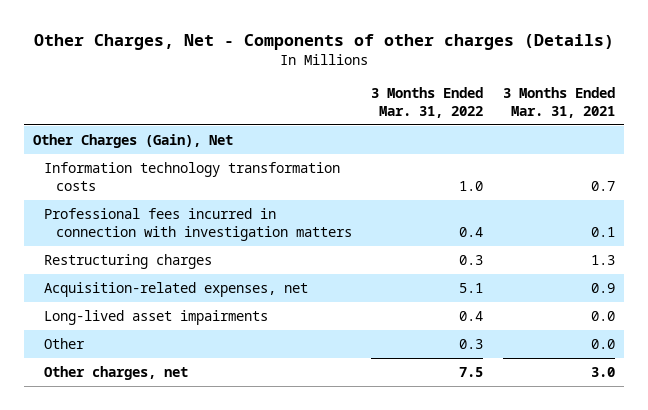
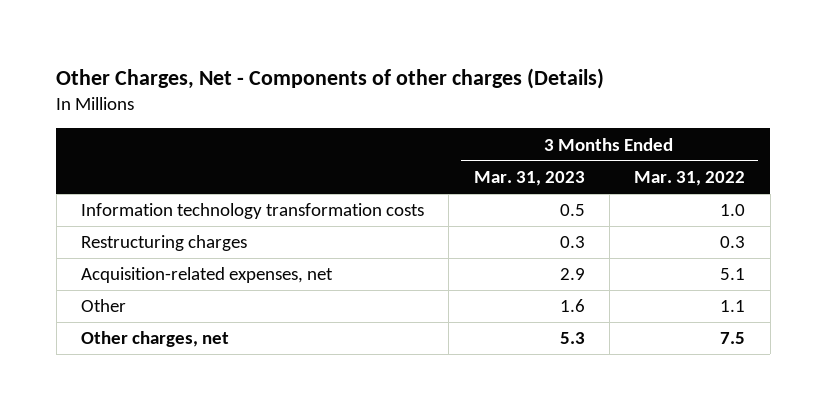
- | 3 Months Ended Mar. 31, 2022 | 3 Months Ended Mar. 31, 2021
+ | 3 Months Ended Mar. 31, 2023 | 3 Months Ended Mar. 31, 2022
- Other Charges (Gain), Net
- Professional fees incurred in connection with investigation matters | 0.4 | 0.1
- Long-lived asset impairments | 0.4 | 0.0
- Other | 0.3 | 0.0
+ Other | 1.6 | 1.1

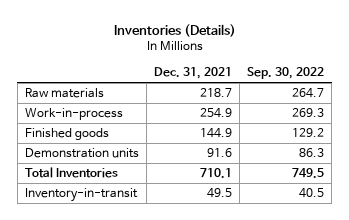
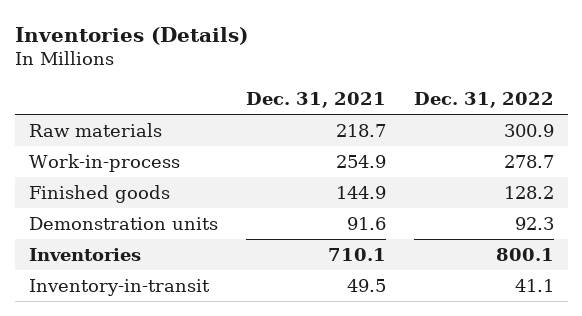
- | Dec. 31, 2021 | Sep. 30, 2022
+ | Dec. 31, 2021 | Dec. 31, 2022
- Total Inventories | 710.1 | 749.5
+ Inventories | 710.1 | 800.1

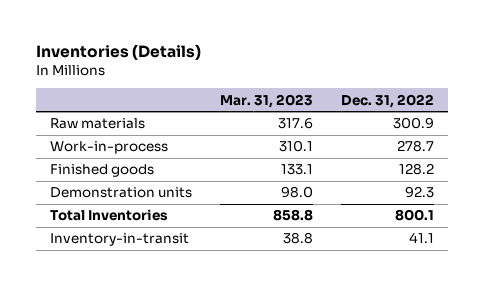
- | Dec. 31, 2021 | Dec. 31, 2022
+ | Mar. 31, 2023 | Dec. 31, 2022
- Inventories | 710.1 | 800.1
+ Total Inventories | 858.8 | 800.1

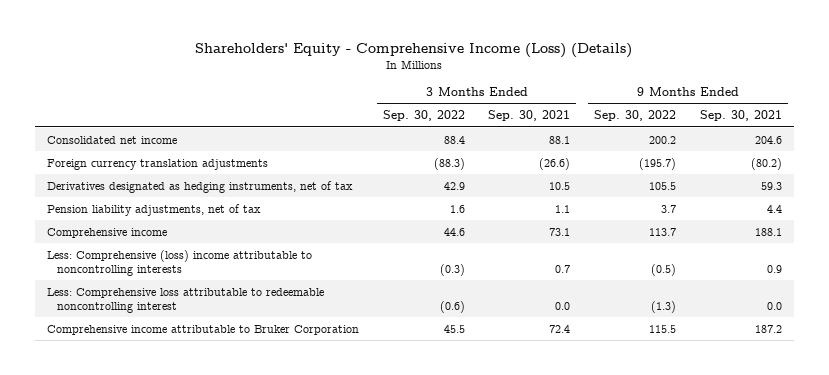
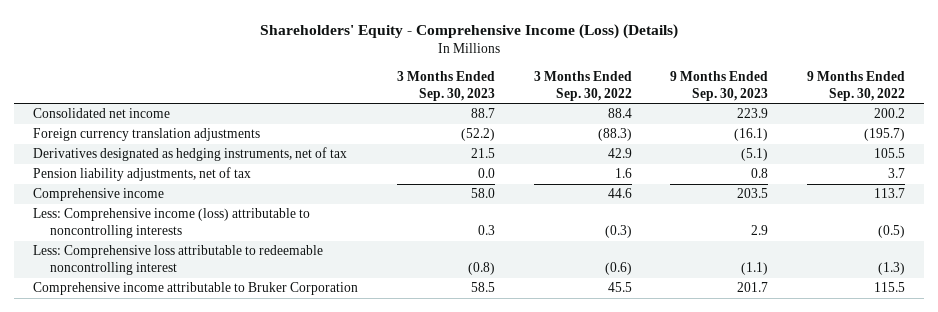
- | 3 Months Ended Sep. 30, 2022 | 3 Months Ended Sep. 30, 2021 | 9 Months Ended Sep. 30, 2022 | 9 Months Ended Sep. 30, 2021
+ | 3 Months Ended Sep. 30, 2023 | 3 Months Ended Sep. 30, 2022 | 9 Months Ended Sep. 30, 2023 | 9 Months Ended Sep. 30, 2022
- Less: Comprehensive (loss) income attributable to noncontrolling interests | (0.3) | 0.7 | (0.5) | 0.9
+ Less: Comprehensive income (loss) attributable to noncontrolling interests | 0.3 | (0.3) | 2.9 | (0.5)

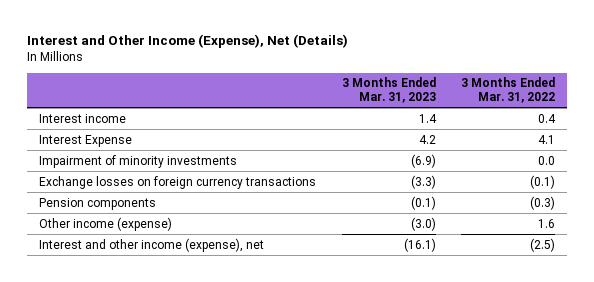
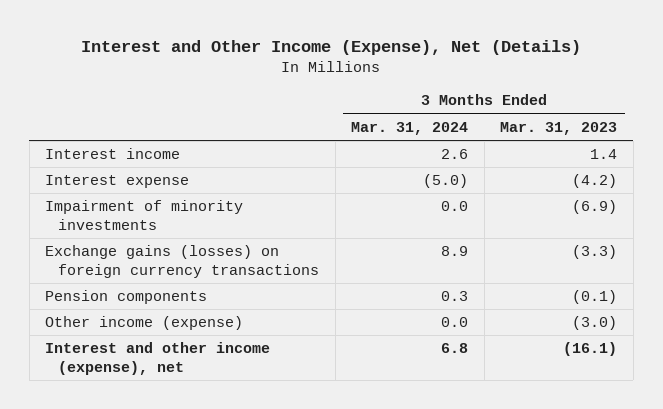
- | 3 Months Ended Mar. 31, 2023 | 3 Months Ended Mar. 31, 2022
+ | 3 Months Ended Mar. 31, 2024 | 3 Months Ended Mar. 31, 2023
- Interest Expense | 4.2 | 4.1
+ Interest expense | (5.0) | (4.2)
- Exchange losses on foreign currency transactions | (3.3) | (0.1)
+ Exchange gains (losses) on foreign currency transactions | 8.9 | (3.3)

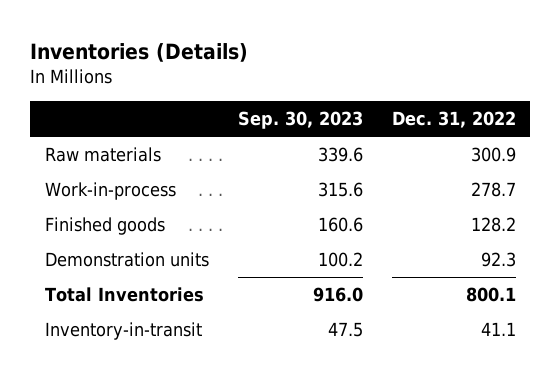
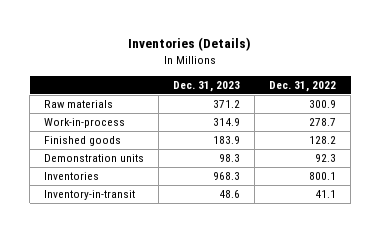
- | Sep. 30, 2023 | Dec. 31, 2022
+ | Dec. 31, 2023 | Dec. 31, 2022
- Total Inventories | 916.0 | 800.1
+ Inventories | 968.3 | 800.1

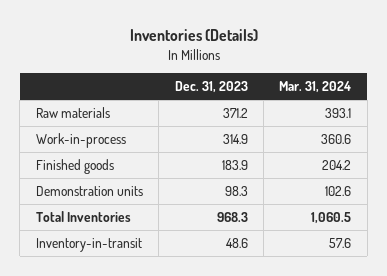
- | Dec. 31, 2023 | Dec. 31, 2022
+ | Dec. 31, 2023 | Mar. 31, 2024
- Inventories | 968.3 | 800.1
+ Total Inventories | 968.3 | 1,060.5

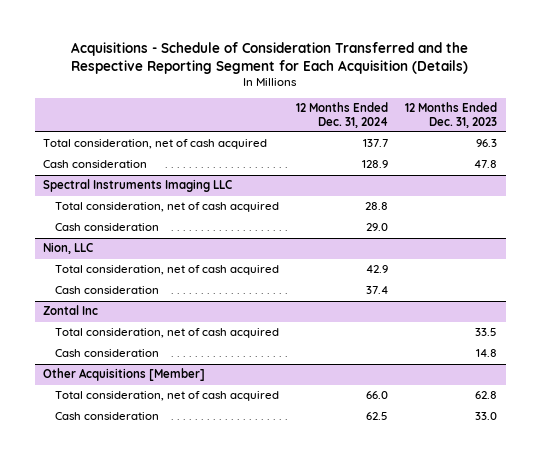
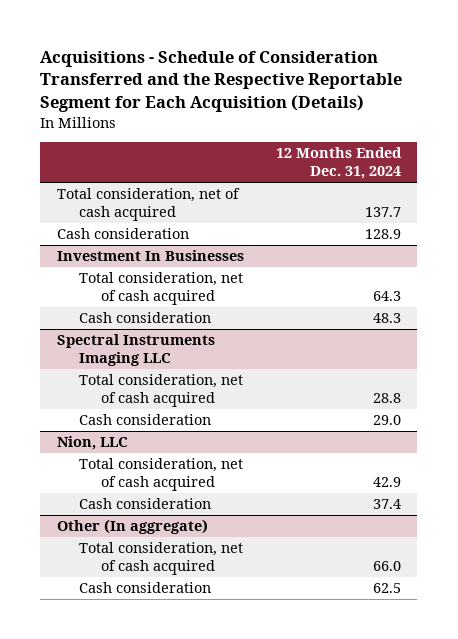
- Acquisitions - Schedule of Consideration Transferred and the Respective Reporting Segment for Each Acquisition (Details)
+ Acquisitions - Schedule of Consideration Transferred and the Respective Reportable Segment for Each Acquisition (Details)
- | 12 Months Ended Dec. 31, 2024 | 12 Months Ended Dec. 31, 2023
+ | 12 Months Ended Dec. 31, 2024
+ Investment In Businesses
+ Total consideration, net of cash acquired | 64.3
+ Cash consideration | 48.3
- Zontal Inc
- Total consideration, net of cash acquired | | 33.5
- Cash consideration | | 14.8
- Other Acquisitions [Member]
+ Other (In aggregate)

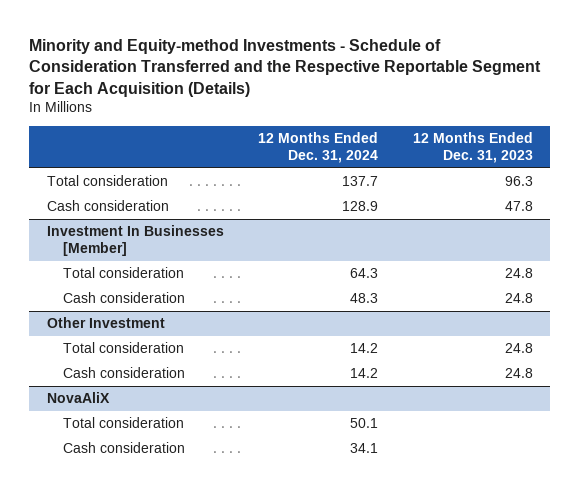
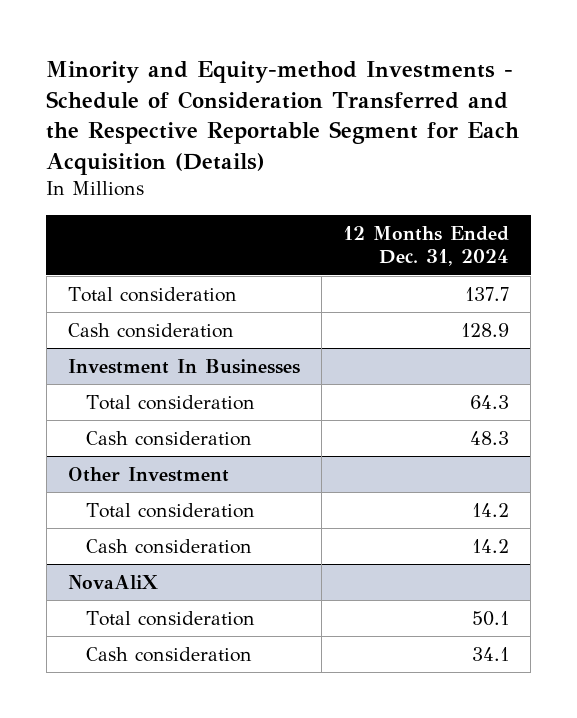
- | 12 Months Ended Dec. 31, 2024 | 12 Months Ended Dec. 31, 2023
+ | 12 Months Ended Dec. 31, 2024
- Investment In Businesses [Member]
+ Investment In Businesses

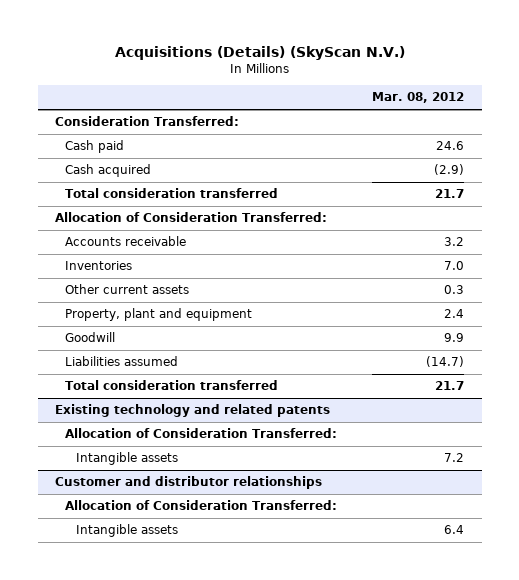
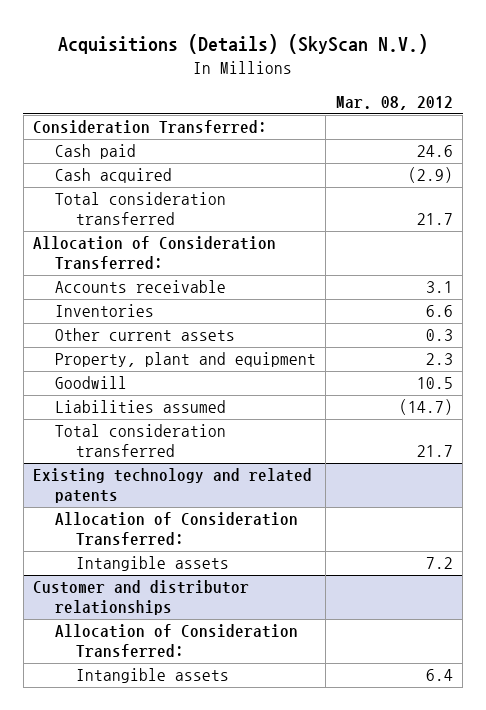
- Accounts receivable | 3.2
- Inventories | 7.0
+ Accounts receivable | 3.1
+ Inventories | 6.6
- Property, plant and equipment | 2.4
- Goodwill | 9.9
+ Property, plant and equipment | 2.3
+ Goodwill | 10.5

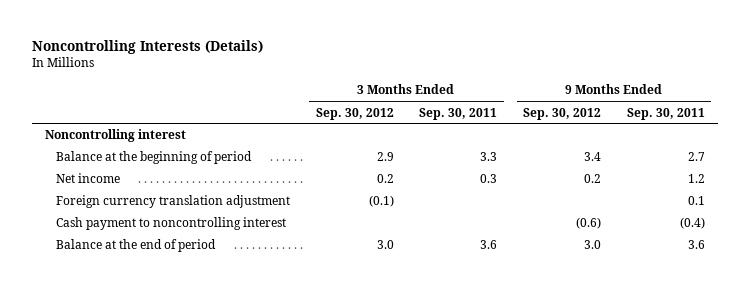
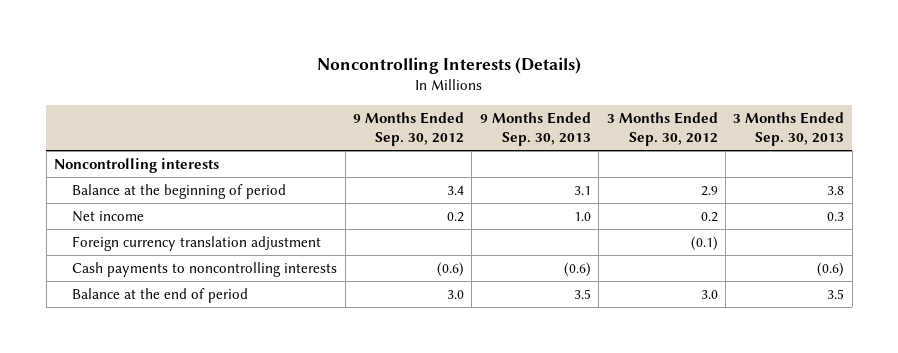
- | 3 Months Ended Sep. 30, 2012 | 3 Months Ended Sep. 30, 2011 | 9 Months Ended Sep. 30, 2012 | 9 Months Ended Sep. 30, 2011
+ | 9 Months Ended Sep. 30, 2012 | 9 Months Ended Sep. 30, 2013 | 3 Months Ended Sep. 30, 2012 | 3 Months Ended Sep. 30, 2013
- Noncontrolling interest
+ Noncontrolling interests
- Cash payment to noncontrolling interest | | | (0.6) | (0.4)
+ Cash payments to noncontrolling interests | (0.6) | (0.6) | | (0.6)

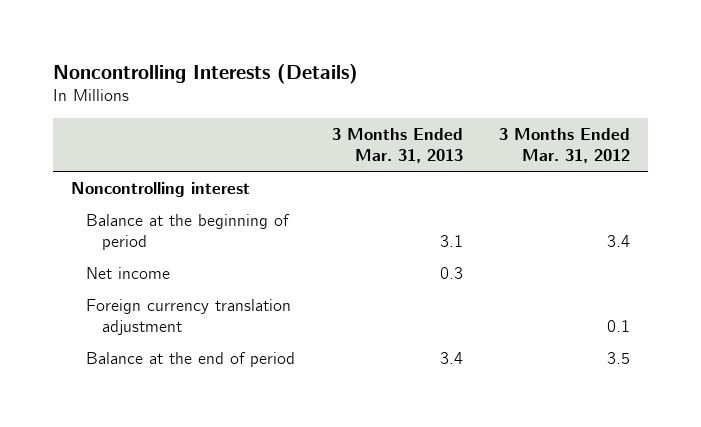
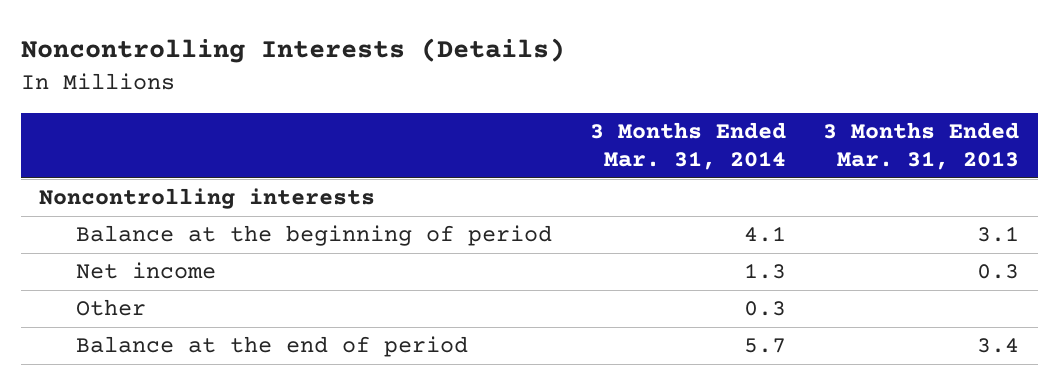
- | 3 Months Ended Mar. 31, 2013 | 3 Months Ended Mar. 31, 2012
+ | 3 Months Ended Mar. 31, 2014 | 3 Months Ended Mar. 31, 2013
- Noncontrolling interest
+ Noncontrolling interests
- Foreign currency translation adjustment | | 0.1
+ Other | 0.3 |

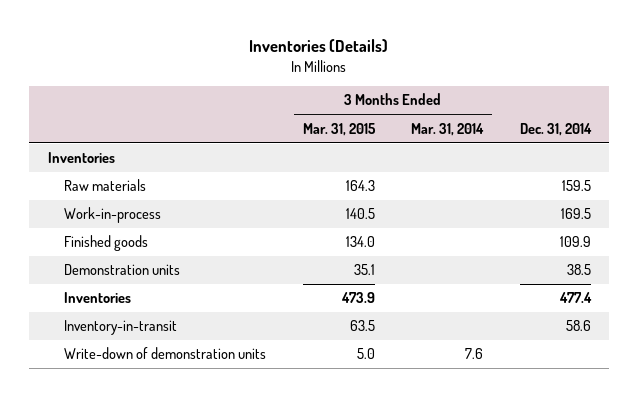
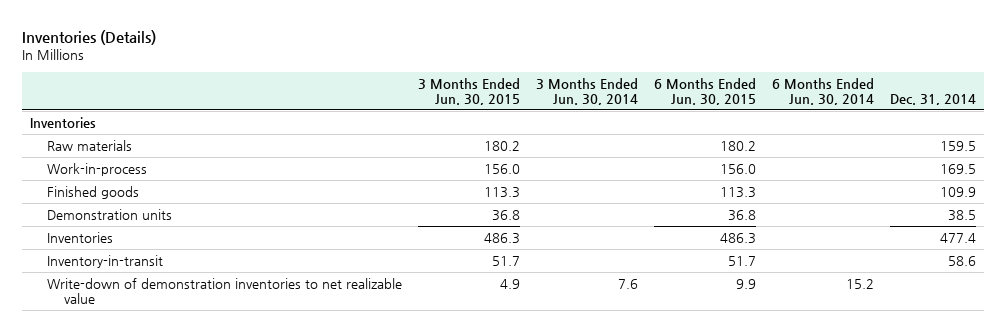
- | 3 Months Ended Mar. 31, 2015 | 3 Months Ended Mar. 31, 2014 | Dec. 31, 2014
+ | 3 Months Ended Jun. 30, 2015 | 3 Months Ended Jun. 30, 2014 | 6 Months Ended Jun. 30, 2015 | 6 Months Ended Jun. 30, 2014 | Dec. 31, 2014
- Write-down of demonstration units | 5.0 | 7.6 |
+ Write-down of demonstration inventories to net realizable value | 4.9 | 7.6 | 9.9 | 15.2 |

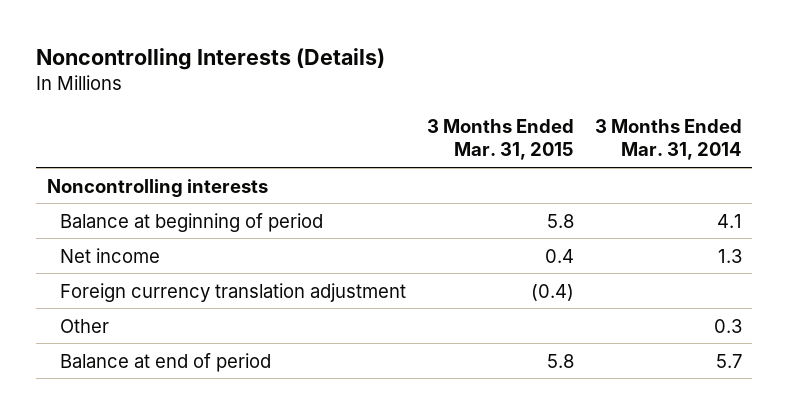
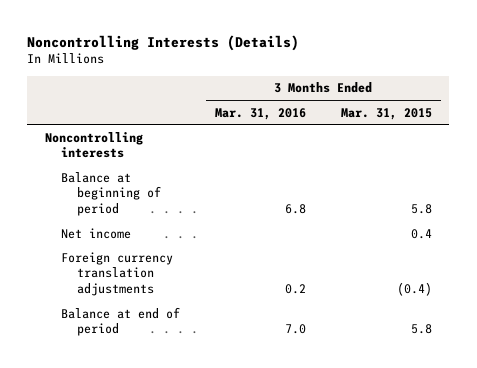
- | 3 Months Ended Mar. 31, 2015 | 3 Months Ended Mar. 31, 2014
+ | 3 Months Ended Mar. 31, 2016 | 3 Months Ended Mar. 31, 2015
- Foreign currency translation adjustment | (0.4) |
- Other | | 0.3
+ Foreign currency translation adjustments | 0.2 | (0.4)

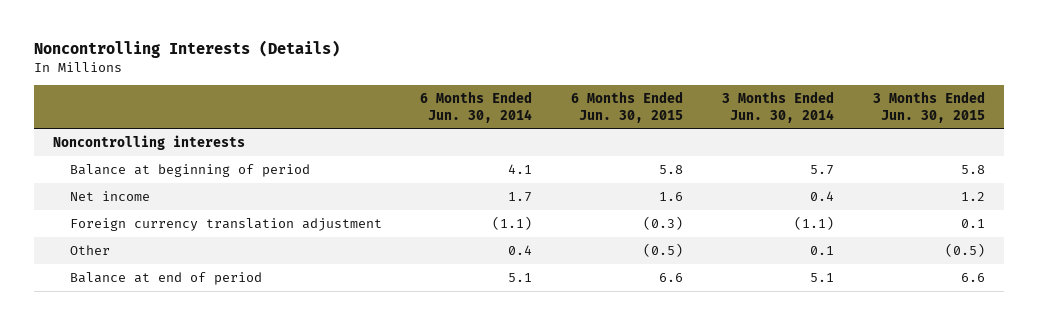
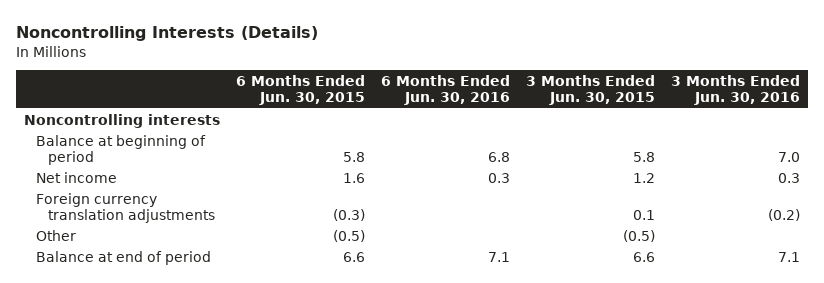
- | 6 Months Ended Jun. 30, 2014 | 6 Months Ended Jun. 30, 2015 | 3 Months Ended Jun. 30, 2014 | 3 Months Ended Jun. 30, 2015
+ | 6 Months Ended Jun. 30, 2015 | 6 Months Ended Jun. 30, 2016 | 3 Months Ended Jun. 30, 2015 | 3 Months Ended Jun. 30, 2016
- Foreign currency translation adjustment | (1.1) | (0.3) | (1.1) | 0.1
+ Foreign currency translation adjustments | (0.3) | | 0.1 | (0.2)

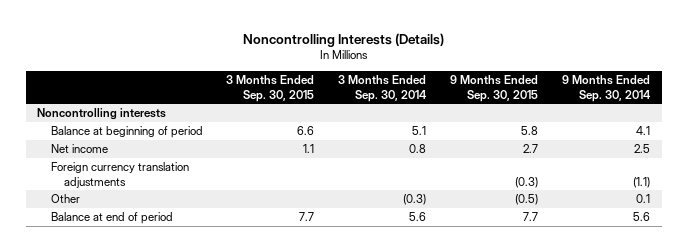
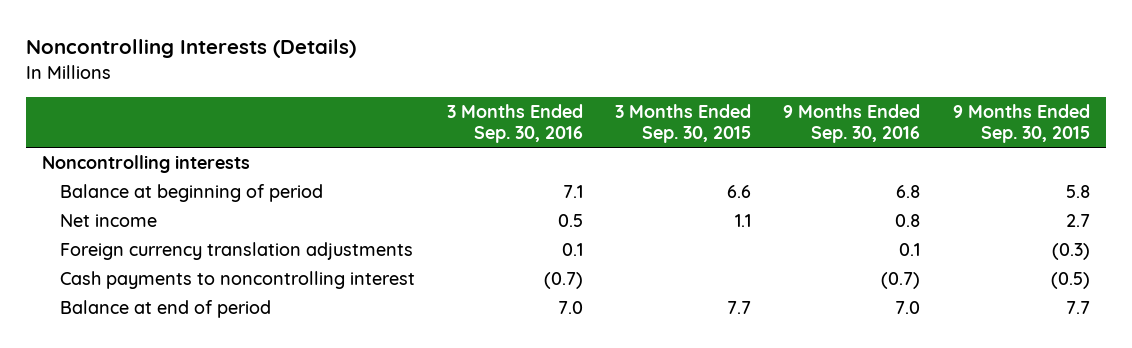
- | 3 Months Ended Sep. 30, 2015 | 3 Months Ended Sep. 30, 2014 | 9 Months Ended Sep. 30, 2015 | 9 Months Ended Sep. 30, 2014
+ | 3 Months Ended Sep. 30, 2016 | 3 Months Ended Sep. 30, 2015 | 9 Months Ended Sep. 30, 2016 | 9 Months Ended Sep. 30, 2015
- Other | | (0.3) | (0.5) | 0.1
+ Cash payments to noncontrolling interest | (0.7) | | (0.7) | (0.5)

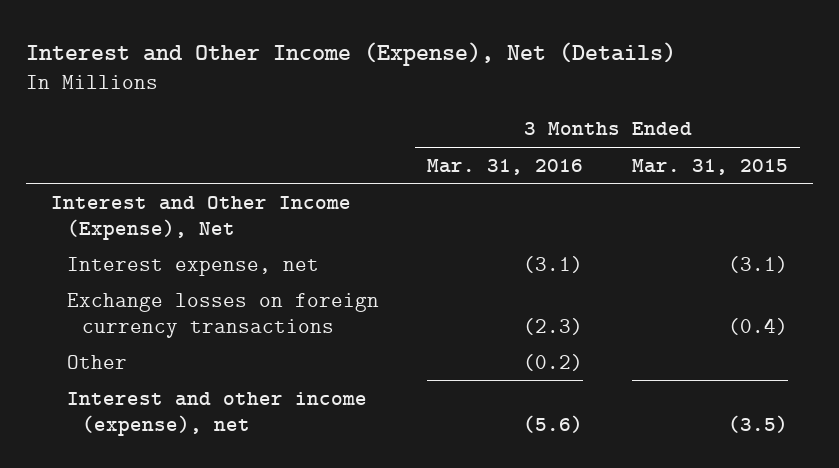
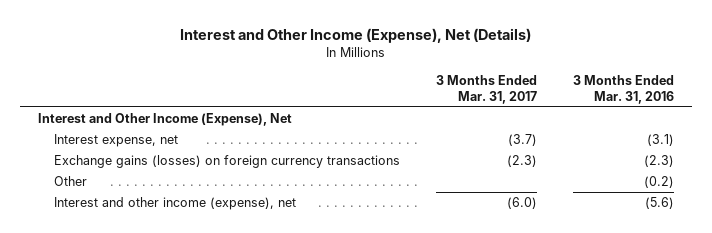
- | 3 Months Ended Mar. 31, 2016 | 3 Months Ended Mar. 31, 2015
+ | 3 Months Ended Mar. 31, 2017 | 3 Months Ended Mar. 31, 2016
- Exchange losses on foreign currency transactions | (2.3) | (0.4)
+ Exchange gains (losses) on foreign currency transactions | (2.3) | (2.3)

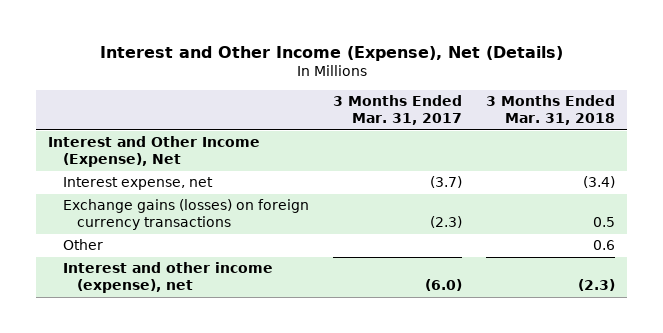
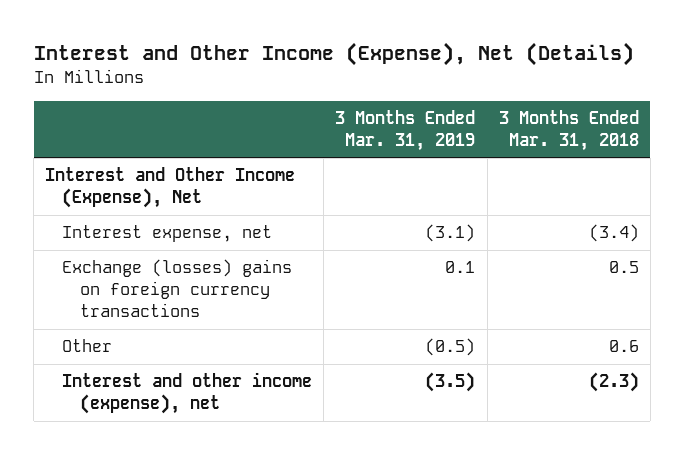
- | 3 Months Ended Mar. 31, 2017 | 3 Months Ended Mar. 31, 2018
+ | 3 Months Ended Mar. 31, 2019 | 3 Months Ended Mar. 31, 2018
- Exchange gains (losses) on foreign currency transactions | (2.3) | 0.5
+ Exchange (losses) gains on foreign currency transactions | 0.1 | 0.5

